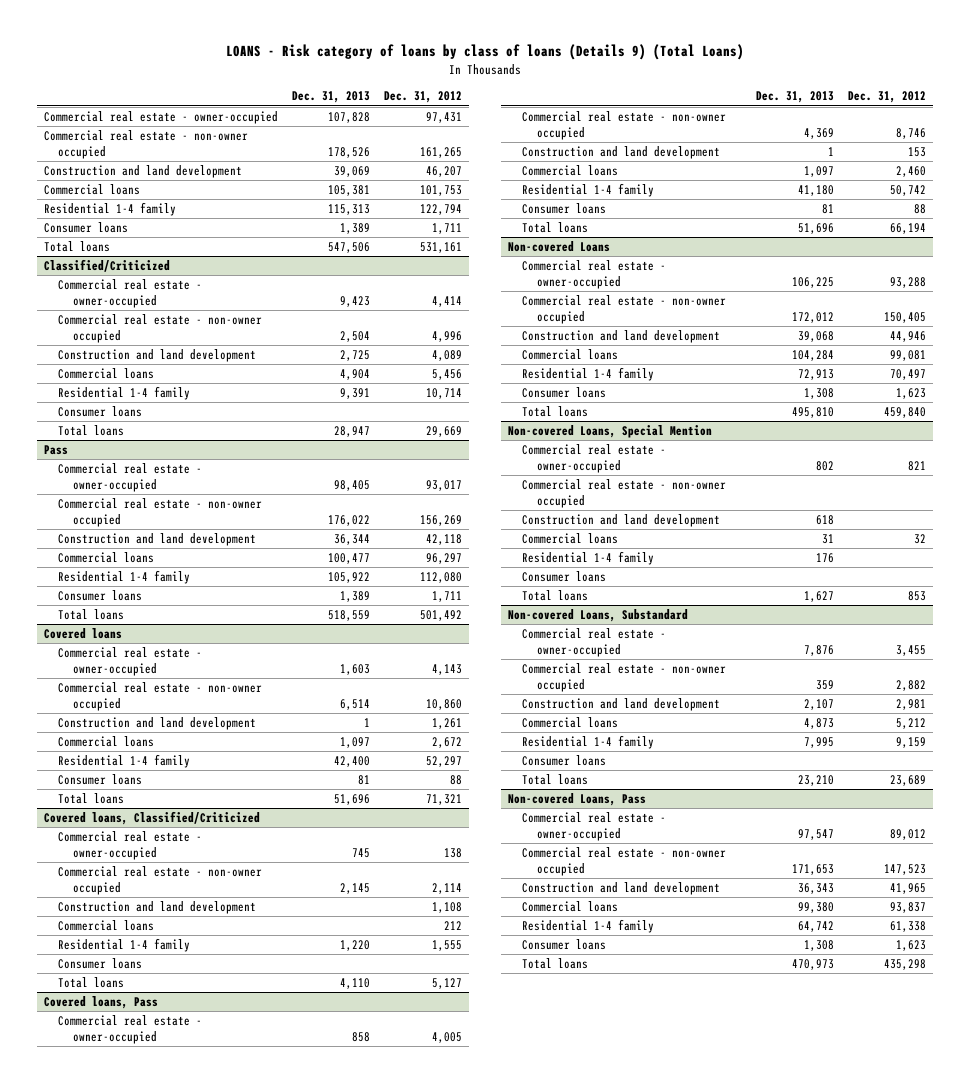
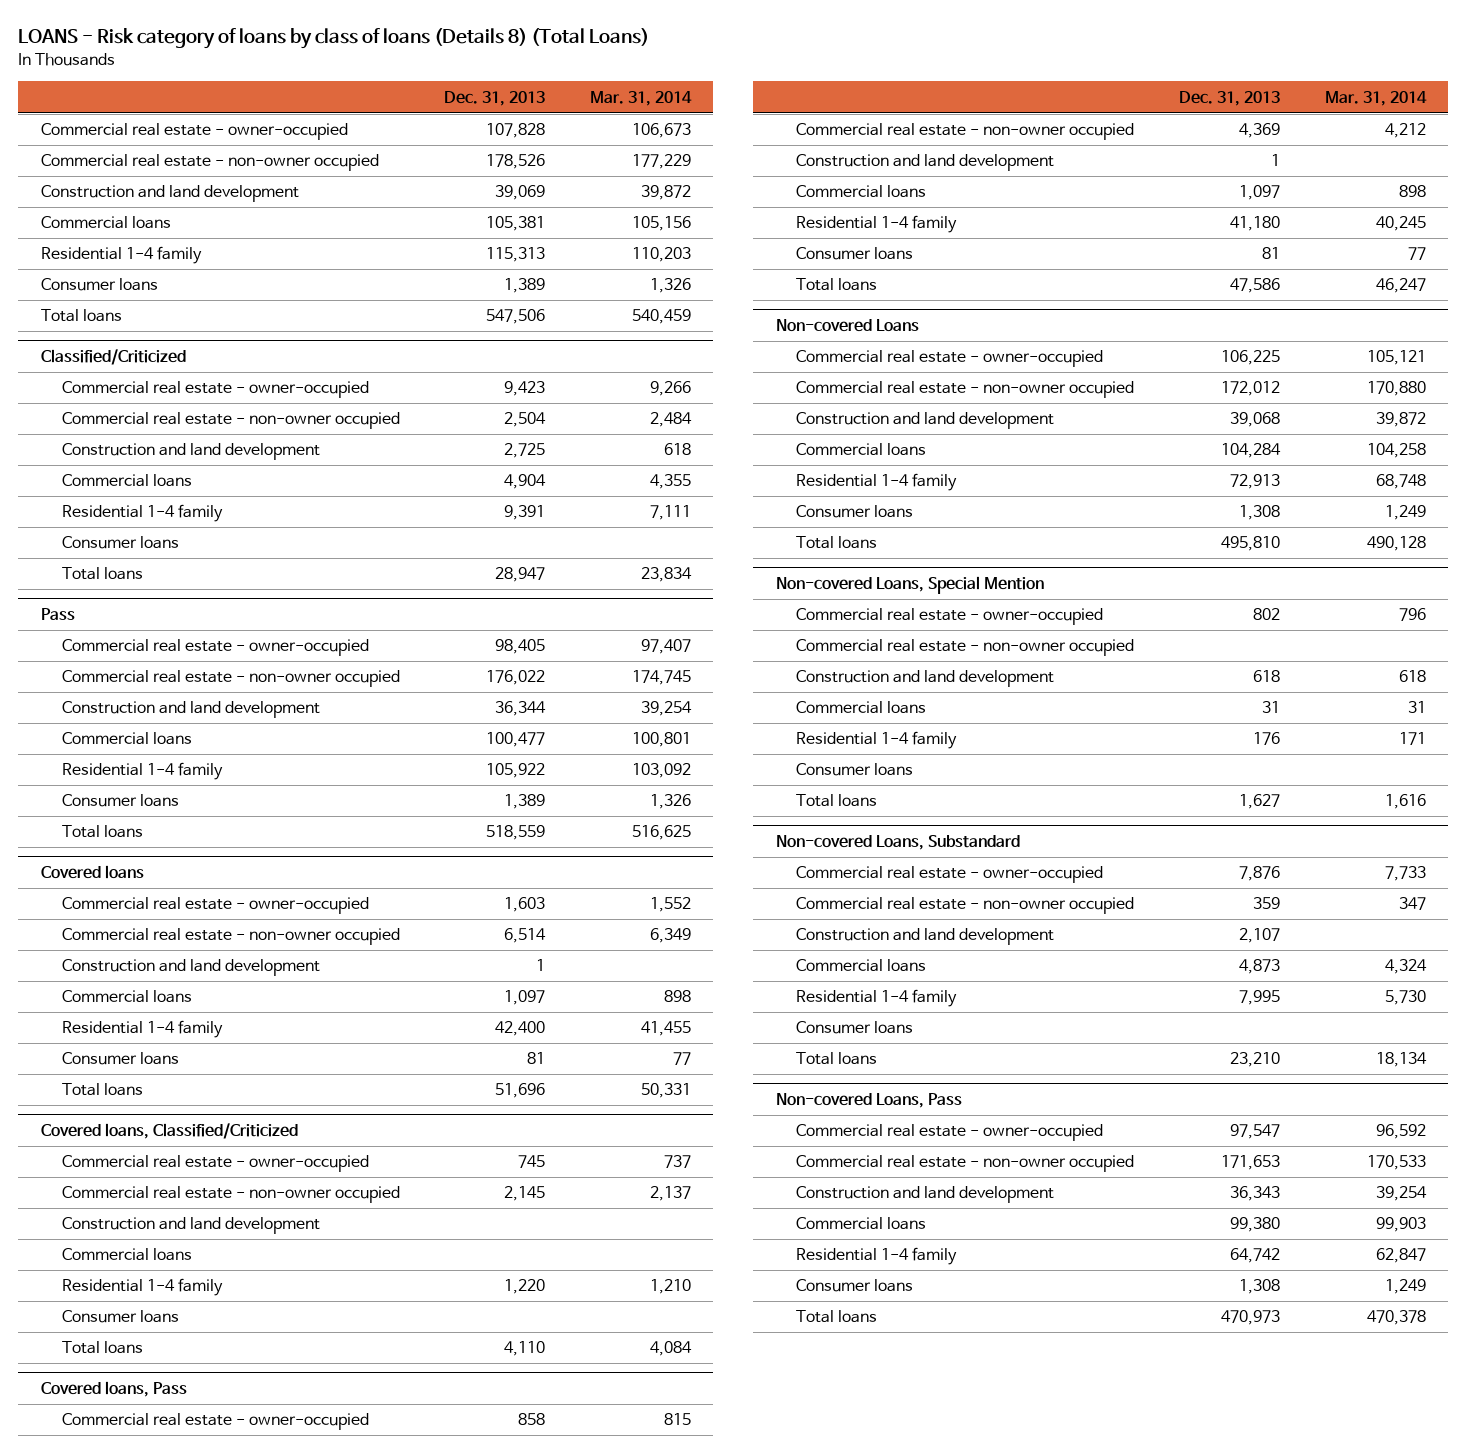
- LOANS - Risk category of loans by class of loans (Details 9) (Total Loans)
+ LOANS - Risk category of loans by class of loans (Details 8) (Total Loans)
- | Dec. 31, 2013 | Dec. 31, 2012
+ | Dec. 31, 2013 | Mar. 31, 2014
@ Covered loans, Pass
- Total loans | 51,696 | 66,194
+ Total loans | 47,586 | 46,247

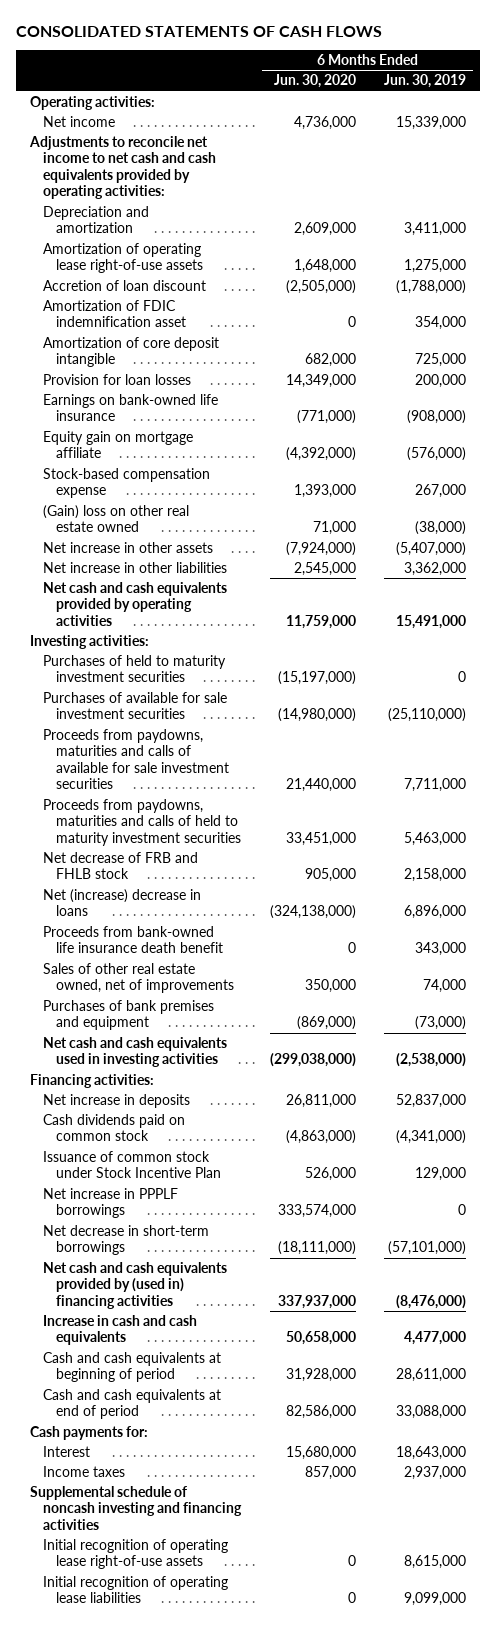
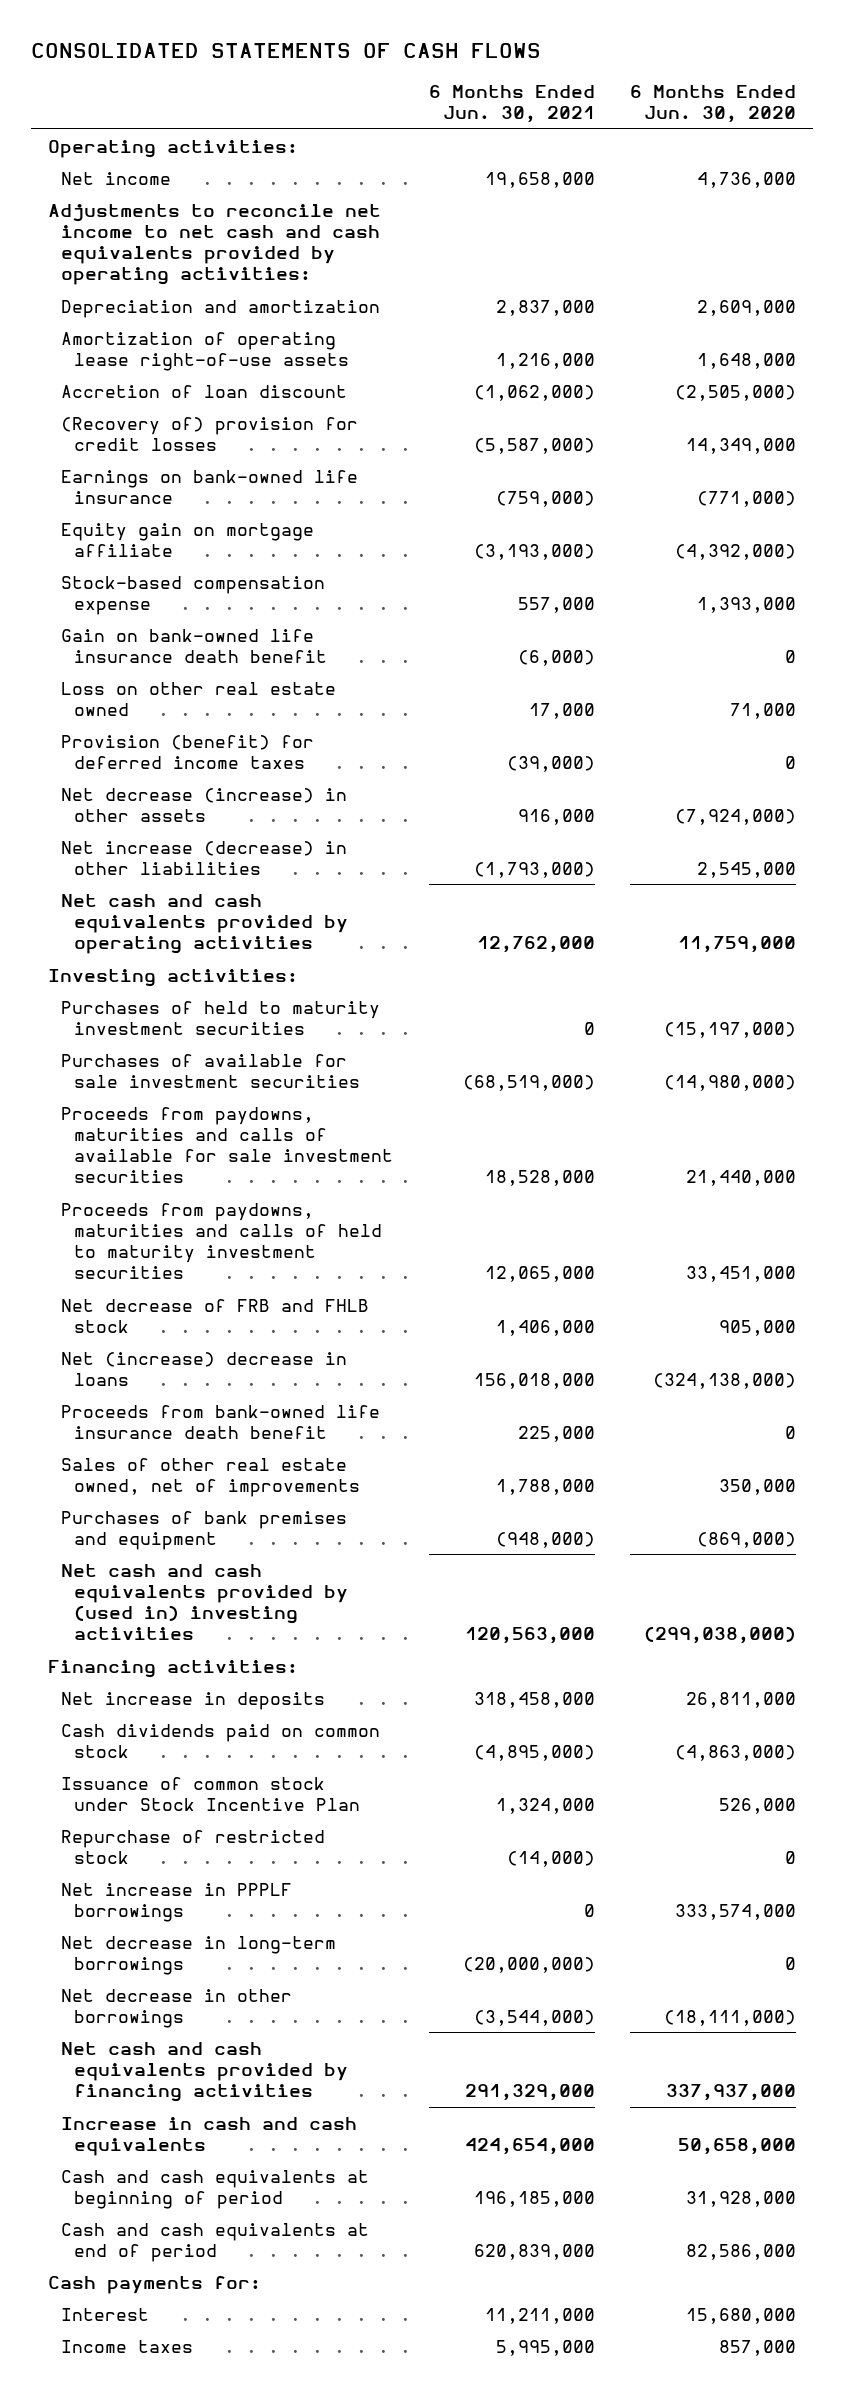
- | 6 Months Ended Jun. 30, 2020 | 6 Months Ended Jun. 30, 2019
+ | 6 Months Ended Jun. 30, 2021 | 6 Months Ended Jun. 30, 2020
- Amortization of FDIC indemnification asset | 0 | 354,000
- Amortization of core deposit intangible | 682,000 | 725,000
- Provision for loan losses | 14,349,000 | 200,000
+ (Recovery of) provision for credit losses | (5,587,000) | 14,349,000
- (Gain) loss on other real estate owned | 71,000 | (38,000)
- Net increase in other assets | (7,924,000) | (5,407,000)
- Net increase in other liabilities | 2,545,000 | 3,362,000
+ Gain on bank-owned life insurance death benefit | (6,000) | 0
+ Loss on other real estate owned | 17,000 | 71,000
+ Provision (benefit) for deferred income taxes | (39,000) | 0
+ Net decrease (increase) in other assets | 916,000 | (7,924,000)
+ Net increase (decrease) in other liabilities | (1,793,000) | 2,545,000
- Net cash and cash equivalents used in investing activities | (299,038,000) | (2,538,000)
+ Net cash and cash equivalents provided by (used in) investing activities | 120,563,000 | (299,038,000)
+ Repurchase of restricted stock | (14,000) | 0
- Net decrease in short-term borrowings | (18,111,000) | (57,101,000)
- Net cash and cash equivalents provided by (used in) financing activities | 337,937,000 | (8,476,000)
+ Net decrease in long-term borrowings | (20,000,000) | 0
+ Net decrease in other borrowings | (3,544,000) | (18,111,000)
+ Net cash and cash equivalents provided by financing activities | 291,329,000 | 337,937,000
- Supplemental schedule of noncash investing and financing activities
- Initial recognition of operating lease right-of-use assets | 0 | 8,615,000
- Initial recognition of operating lease liabilities | 0 | 9,099,000

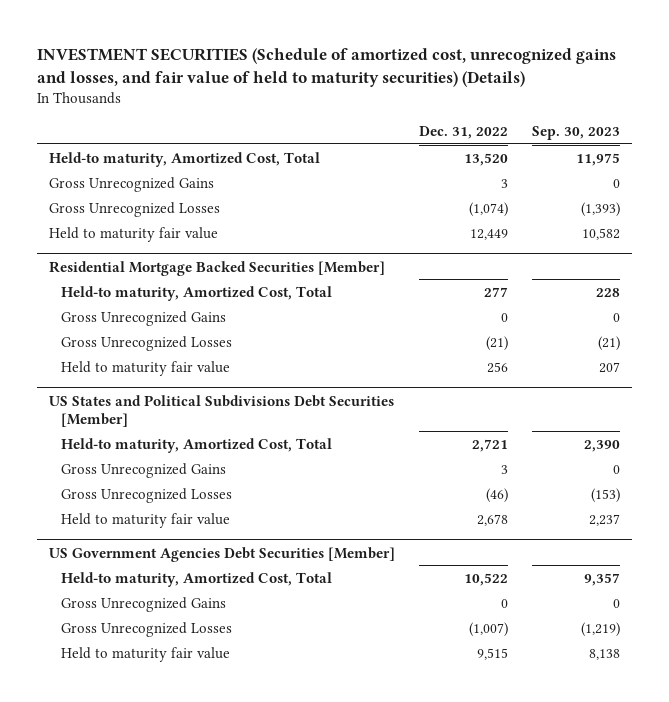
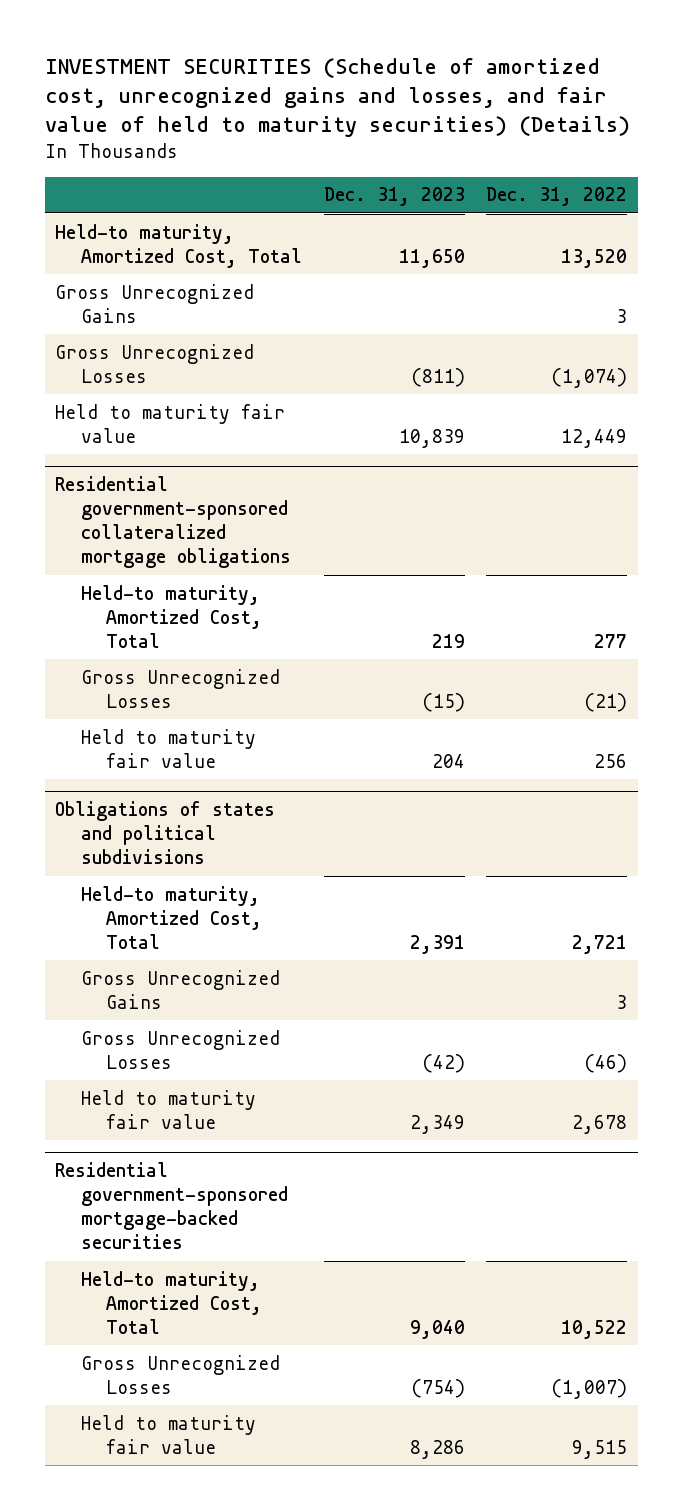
- | Dec. 31, 2022 | Sep. 30, 2023
+ | Dec. 31, 2023 | Dec. 31, 2022
- Residential Mortgage Backed Securities [Member]
+ Residential government-sponsored collateralized mortgage obligations
- Gross Unrecognized Gains | 0 | 0
- US States and Political Subdivisions Debt Securities [Member]
+ Obligations of states and political subdivisions
- US Government Agencies Debt Securities [Member]
+ Residential government-sponsored mortgage-backed securities
- Gross Unrecognized Gains | 0 | 0

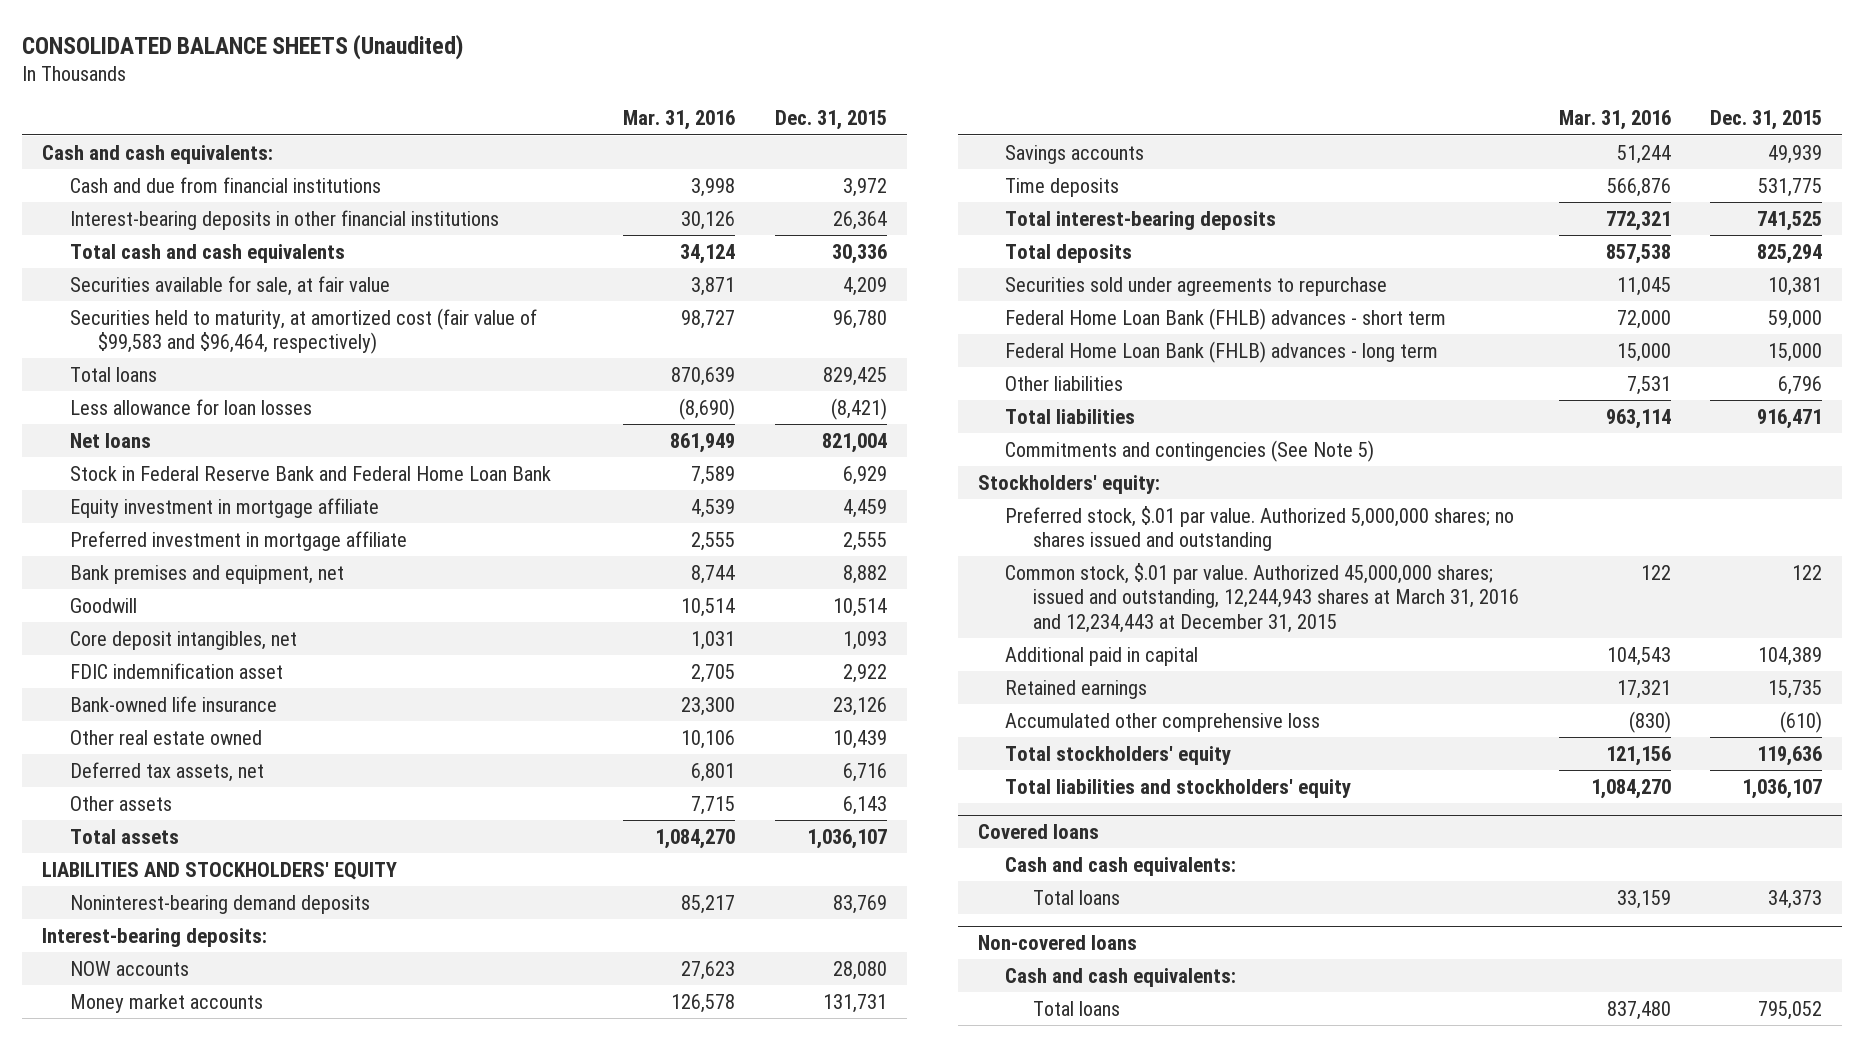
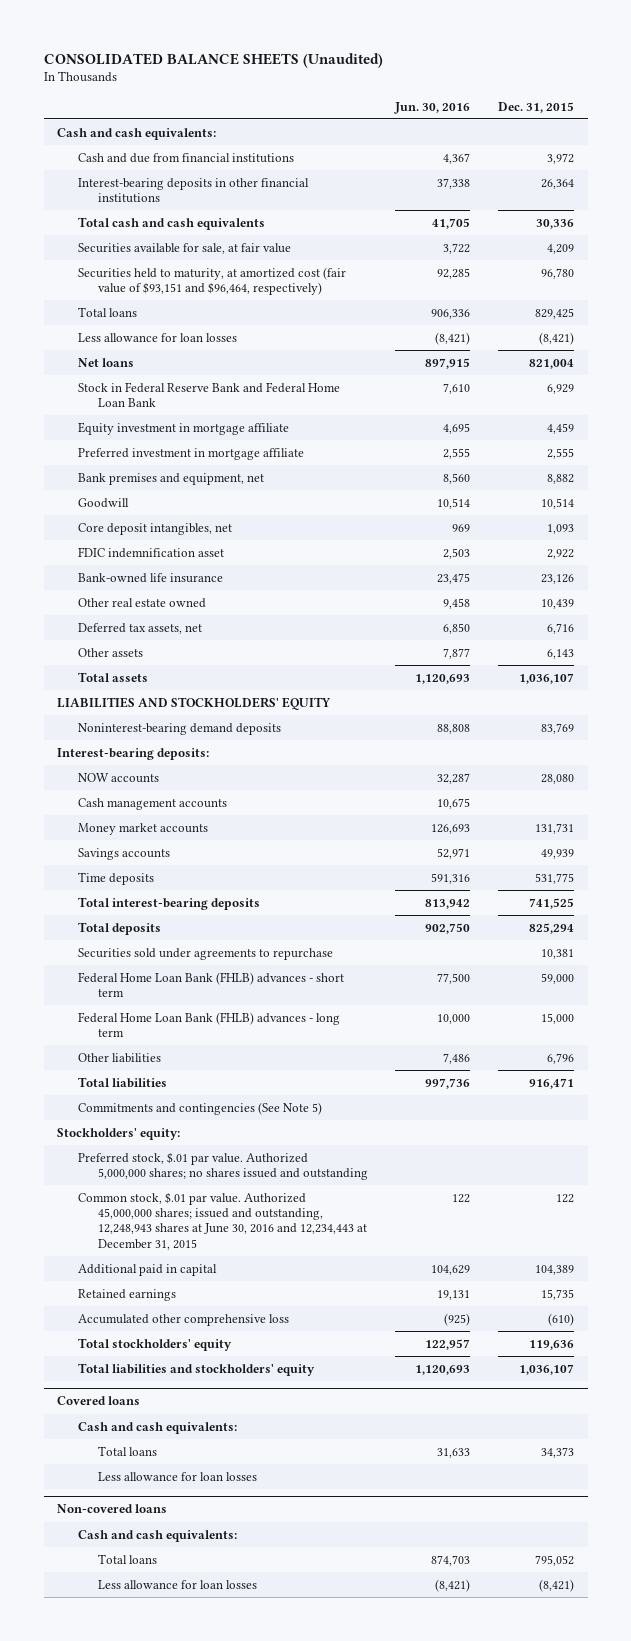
- | Mar. 31, 2016 | Dec. 31, 2015
+ | Jun. 30, 2016 | Dec. 31, 2015
- Securities held to maturity, at amortized cost (fair value of $99,583 and $96,464, respectively) | 98,727 | 96,780
+ Securities held to maturity, at amortized cost (fair value of $93,151 and $96,464, respectively) | 92,285 | 96,780
+ Cash management accounts | 10,675 |
- Common stock, $.01 par value. Authorized 45,000,000 shares; issued and outstanding, 12,244,943 shares at March 31, 2016 and 12,234,443 at December 31, 2015 | 122 | 122
+ Common stock, $.01 par value. Authorized 45,000,000 shares; issued and outstanding, 12,248,943 shares at June 30, 2016 and 12,234,443 at December 31, 2015 | 122 | 122
@ Covered loans
+ Less allowance for loan losses
@ Non-covered loans
+ Less allowance for loan losses | (8,421) | (8,421)

